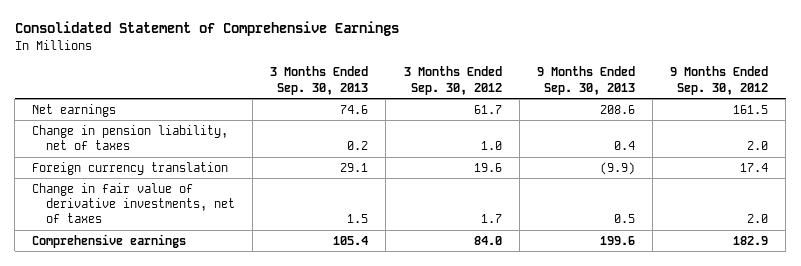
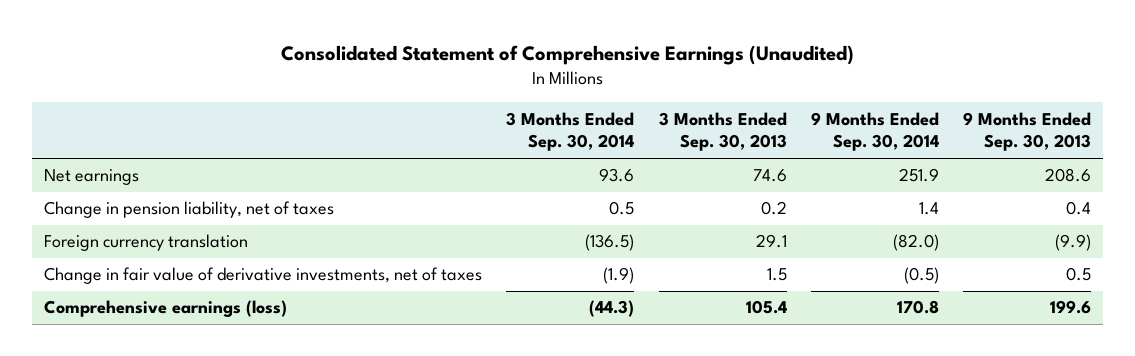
- Consolidated Statement of Comprehensive Earnings
+ Consolidated Statement of Comprehensive Earnings (Unaudited)
- | 3 Months Ended Sep. 30, 2013 | 3 Months Ended Sep. 30, 2012 | 9 Months Ended Sep. 30, 2013 | 9 Months Ended Sep. 30, 2012
+ | 3 Months Ended Sep. 30, 2014 | 3 Months Ended Sep. 30, 2013 | 9 Months Ended Sep. 30, 2014 | 9 Months Ended Sep. 30, 2013
- Comprehensive earnings | 105.4 | 84.0 | 199.6 | 182.9
+ Comprehensive earnings (loss) | (44.3) | 105.4 | 170.8 | 199.6

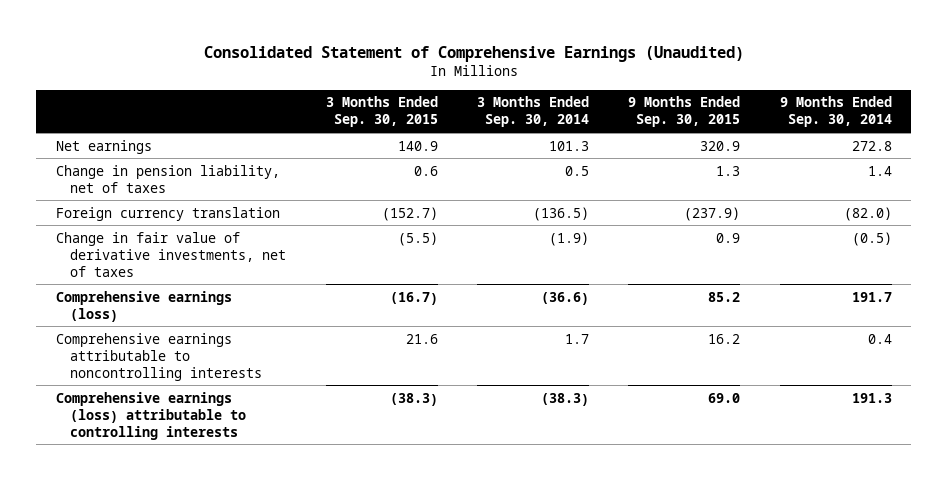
- | 3 Months Ended Sep. 30, 2014 | 3 Months Ended Sep. 30, 2013 | 9 Months Ended Sep. 30, 2014 | 9 Months Ended Sep. 30, 2013
+ | 3 Months Ended Sep. 30, 2015 | 3 Months Ended Sep. 30, 2014 | 9 Months Ended Sep. 30, 2015 | 9 Months Ended Sep. 30, 2014
- Net earnings | 93.6 | 74.6 | 251.9 | 208.6
+ Net earnings | 140.9 | 101.3 | 320.9 | 272.8
- Comprehensive earnings (loss) | (44.3) | 105.4 | 170.8 | 199.6
+ Comprehensive earnings (loss) | (16.7) | (36.6) | 85.2 | 191.7
+ Comprehensive earnings attributable to noncontrolling interests | 21.6 | 1.7 | 16.2 | 0.4
+ Comprehensive earnings (loss) attributable to controlling interests | (38.3) | (38.3) | 69.0 | 191.3

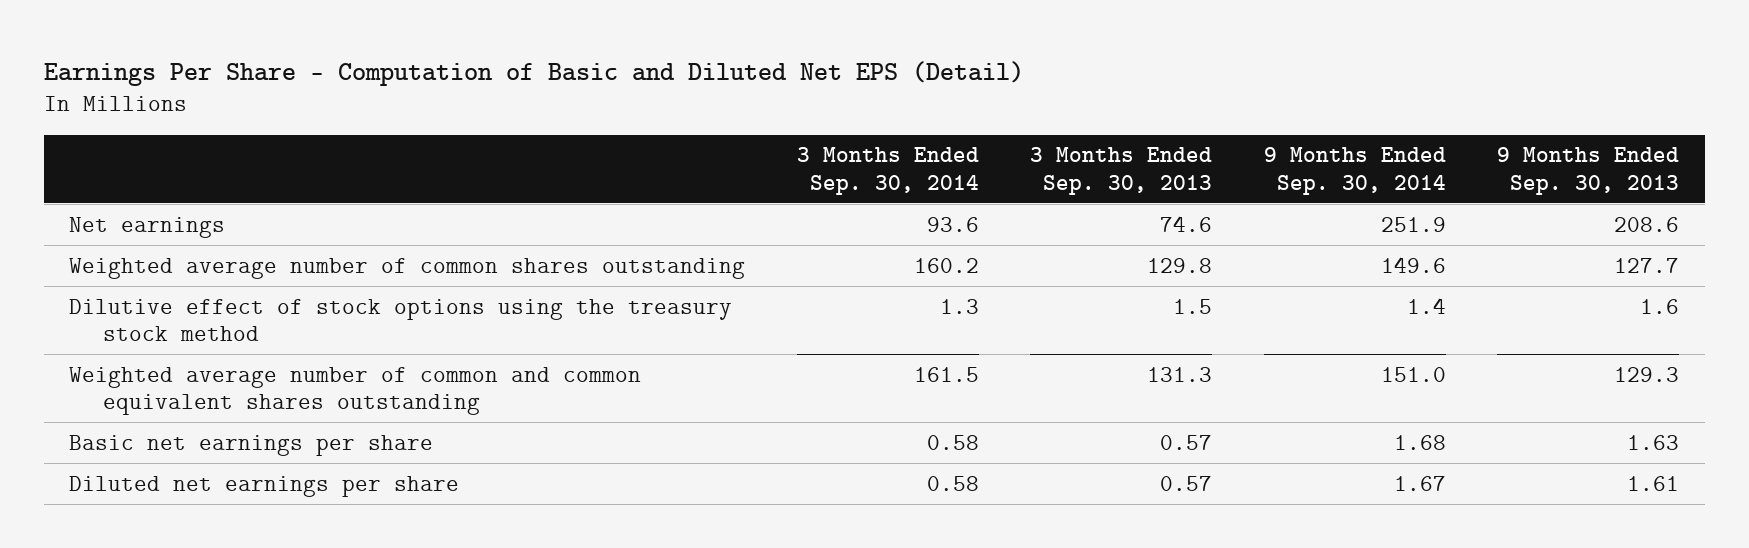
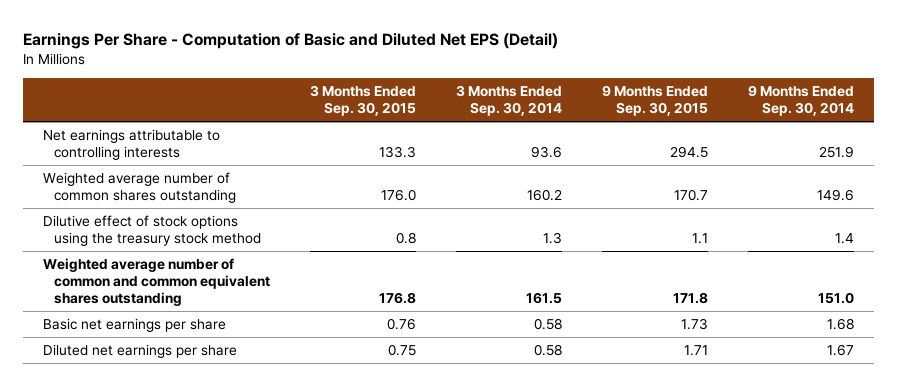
- | 3 Months Ended Sep. 30, 2014 | 3 Months Ended Sep. 30, 2013 | 9 Months Ended Sep. 30, 2014 | 9 Months Ended Sep. 30, 2013
+ | 3 Months Ended Sep. 30, 2015 | 3 Months Ended Sep. 30, 2014 | 9 Months Ended Sep. 30, 2015 | 9 Months Ended Sep. 30, 2014
- Net earnings | 93.6 | 74.6 | 251.9 | 208.6
+ Net earnings attributable to controlling interests | 133.3 | 93.6 | 294.5 | 251.9

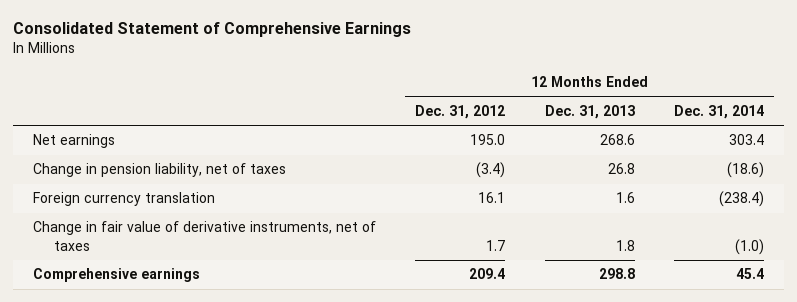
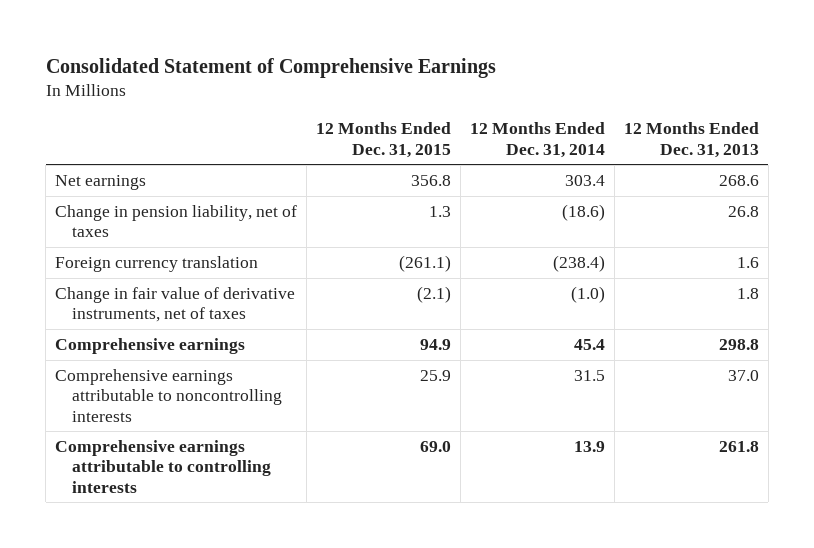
- | 12 Months Ended Dec. 31, 2012 | 12 Months Ended Dec. 31, 2013 | 12 Months Ended Dec. 31, 2014
+ | 12 Months Ended Dec. 31, 2015 | 12 Months Ended Dec. 31, 2014 | 12 Months Ended Dec. 31, 2013
+ Comprehensive earnings attributable to noncontrolling interests | 25.9 | 31.5 | 37.0
+ Comprehensive earnings attributable to controlling interests | 69.0 | 13.9 | 261.8

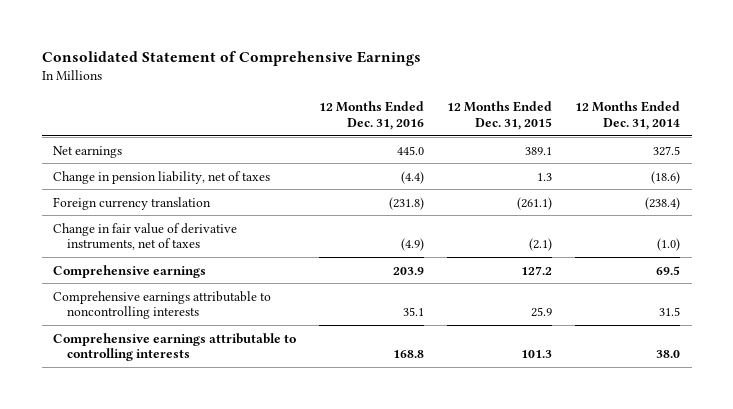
- | 12 Months Ended Dec. 31, 2015 | 12 Months Ended Dec. 31, 2014 | 12 Months Ended Dec. 31, 2013
+ | 12 Months Ended Dec. 31, 2016 | 12 Months Ended Dec. 31, 2015 | 12 Months Ended Dec. 31, 2014
- Net earnings | 356.8 | 303.4 | 268.6
+ Net earnings | 445.0 | 389.1 | 327.5
- Comprehensive earnings | 94.9 | 45.4 | 298.8
+ Comprehensive earnings | 203.9 | 127.2 | 69.5
- Comprehensive earnings attributable to controlling interests | 69.0 | 13.9 | 261.8
+ Comprehensive earnings attributable to controlling interests | 168.8 | 101.3 | 38.0

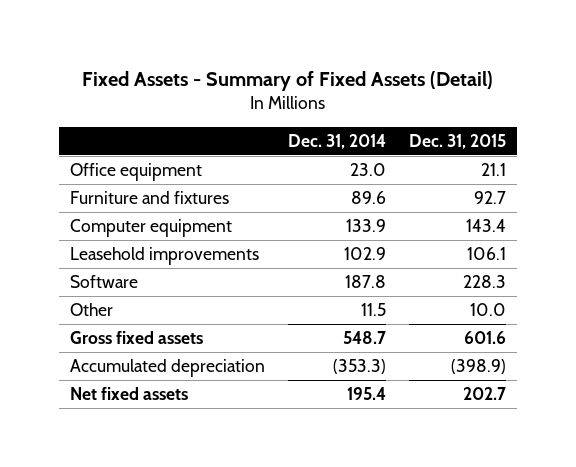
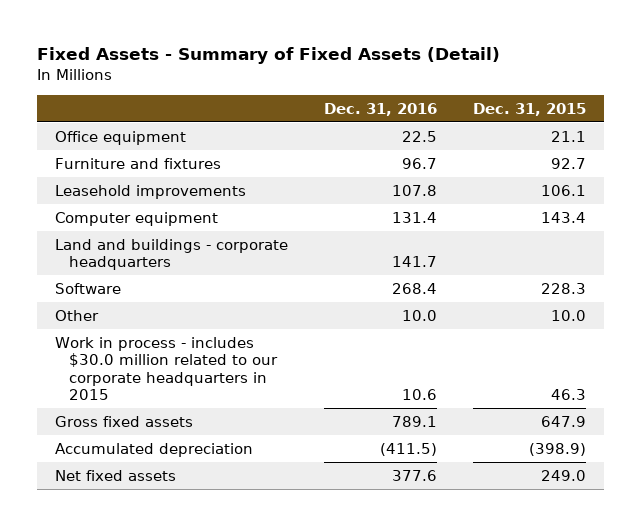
- | Dec. 31, 2014 | Dec. 31, 2015
+ | Dec. 31, 2016 | Dec. 31, 2015
moved down: Computer equipment | 131.4 | 143.4
+ Land and buildings - corporate headquarters | 141.7 |
- Gross fixed assets | 548.7 | 601.6
+ Work in process - includes $30.0 million related to our corporate headquarters in 2015 | 10.6 | 46.3
+ Gross fixed assets | 789.1 | 647.9
- Net fixed assets | 195.4 | 202.7
+ Net fixed assets | 377.6 | 249.0

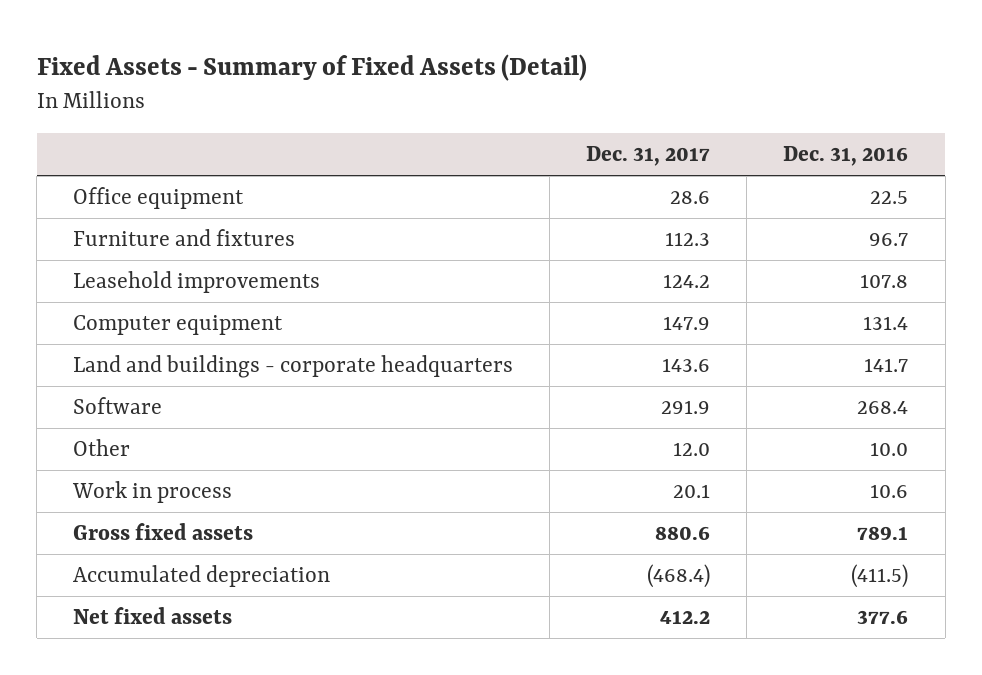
- | Dec. 31, 2016 | Dec. 31, 2015
+ | Dec. 31, 2017 | Dec. 31, 2016
- Work in process - includes $30.0 million related to our corporate headquarters in 2015 | 10.6 | 46.3
+ Work in process | 20.1 | 10.6

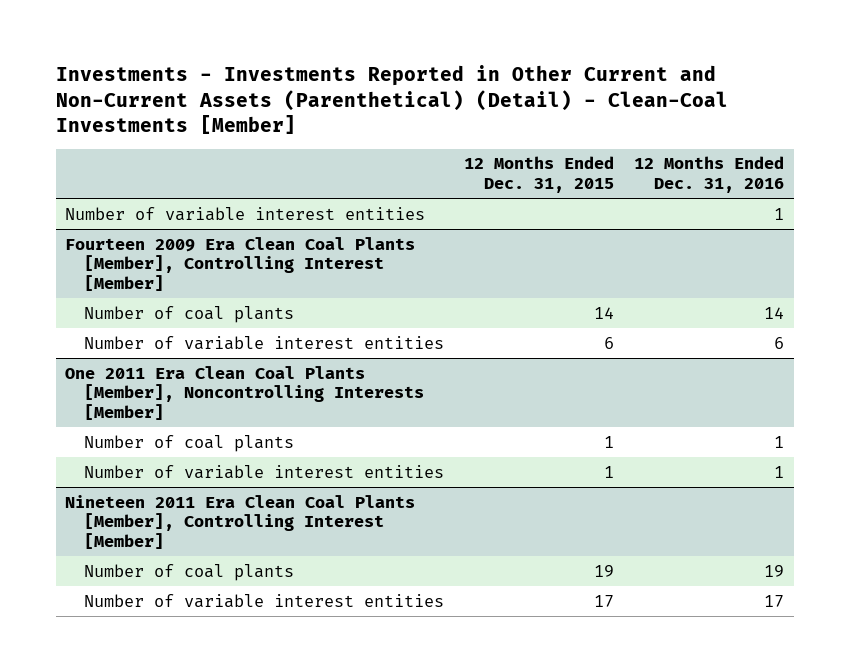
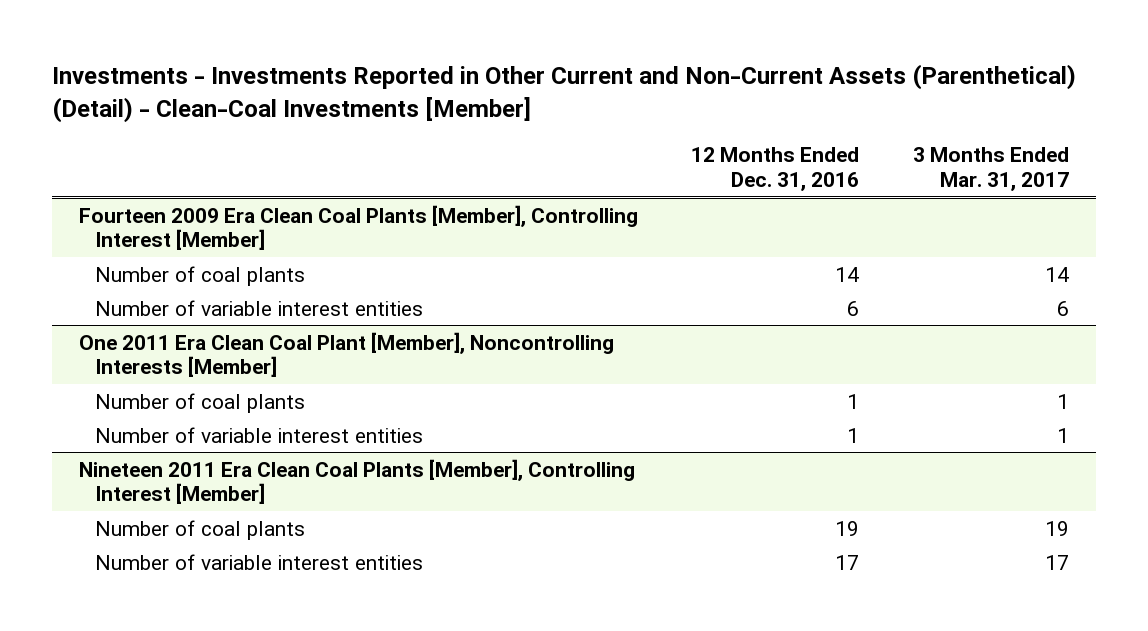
- | 12 Months Ended Dec. 31, 2015 | 12 Months Ended Dec. 31, 2016
+ | 12 Months Ended Dec. 31, 2016 | 3 Months Ended Mar. 31, 2017
- Number of variable interest entities | | 1
- One 2011 Era Clean Coal Plants [Member], Noncontrolling Interests [Member]
+ One 2011 Era Clean Coal Plant [Member], Noncontrolling Interests [Member]

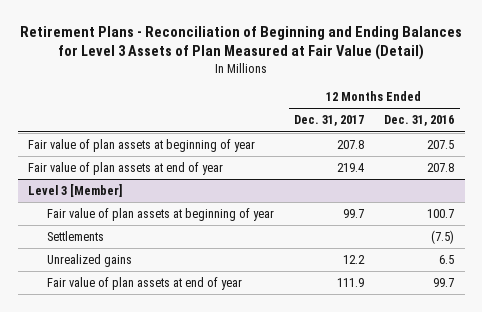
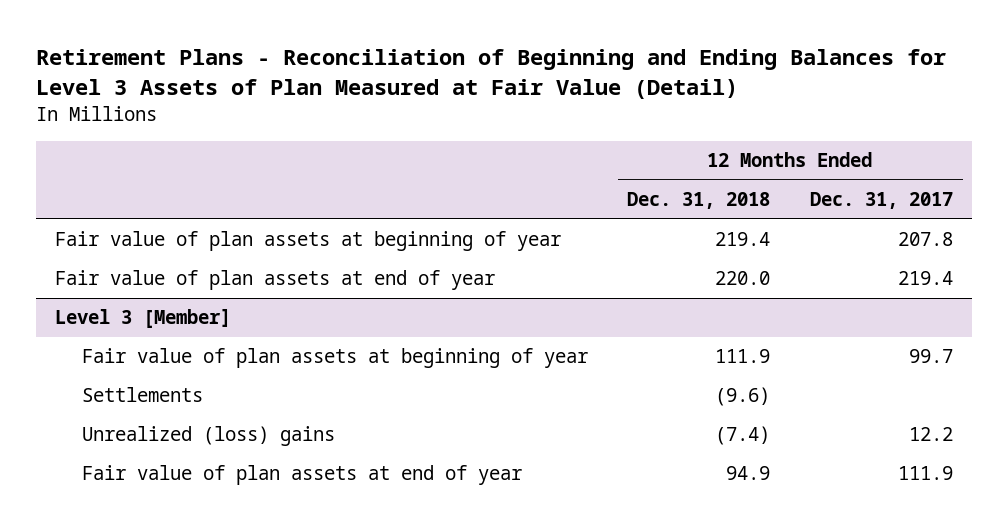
- | 12 Months Ended Dec. 31, 2017 | 12 Months Ended Dec. 31, 2016
+ | 12 Months Ended Dec. 31, 2018 | 12 Months Ended Dec. 31, 2017
@ Level 3 [Member]
- Unrealized gains | 12.2 | 6.5
+ Unrealized (loss) gains | (7.4) | 12.2

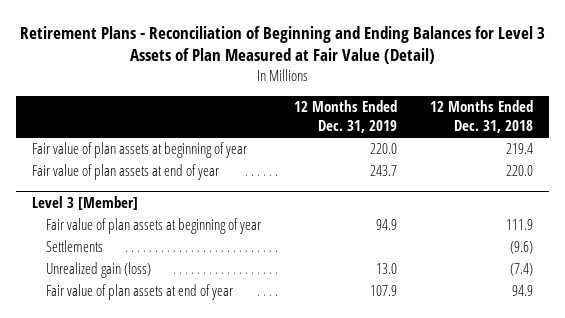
- | 12 Months Ended Dec. 31, 2018 | 12 Months Ended Dec. 31, 2017
+ | 12 Months Ended Dec. 31, 2019 | 12 Months Ended Dec. 31, 2018
@ Level 3 [Member]
- Unrealized (loss) gains | (7.4) | 12.2
+ Unrealized gain (loss) | 13.0 | (7.4)

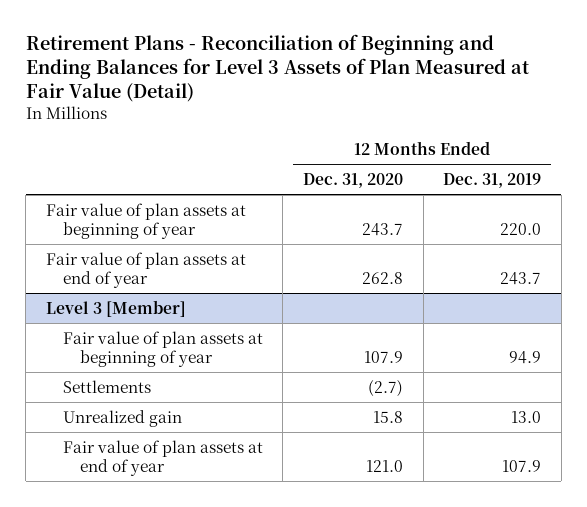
- | 12 Months Ended Dec. 31, 2019 | 12 Months Ended Dec. 31, 2018
+ | 12 Months Ended Dec. 31, 2020 | 12 Months Ended Dec. 31, 2019
@ Level 3 [Member]
- Unrealized gain (loss) | 13.0 | (7.4)
+ Unrealized gain | 15.8 | 13.0

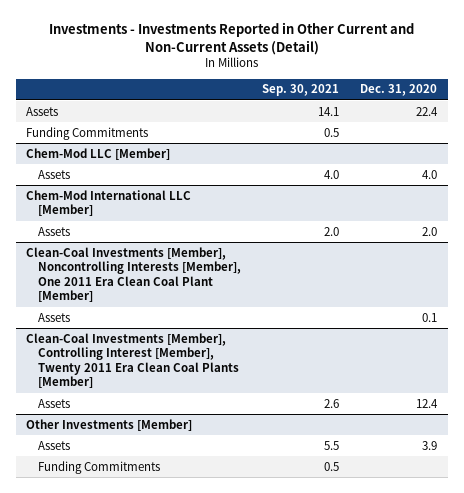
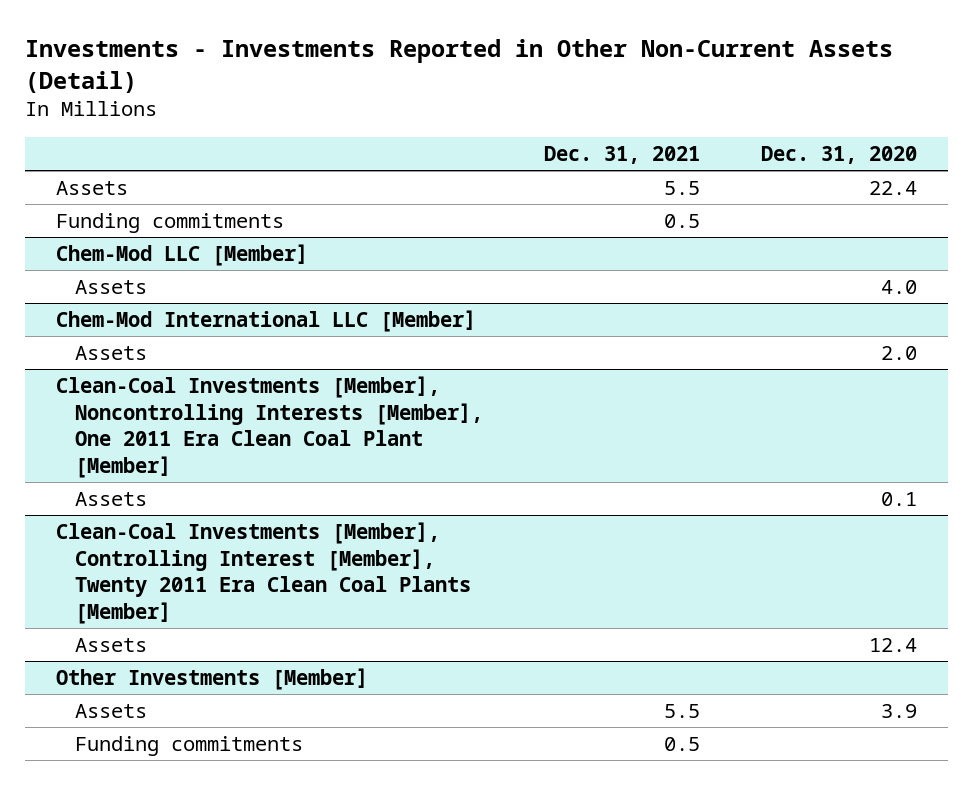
- Investments - Investments Reported in Other Current and Non-Current Assets (Detail)
+ Investments - Investments Reported in Other Non-Current Assets (Detail)
- | Sep. 30, 2021 | Dec. 31, 2020
+ | Dec. 31, 2021 | Dec. 31, 2020
- Funding Commitments | 0.5 |
+ Funding commitments | 0.5 |
@ Other Investments [Member]
- Funding Commitments | 0.5 |
+ Funding commitments | 0.5 |

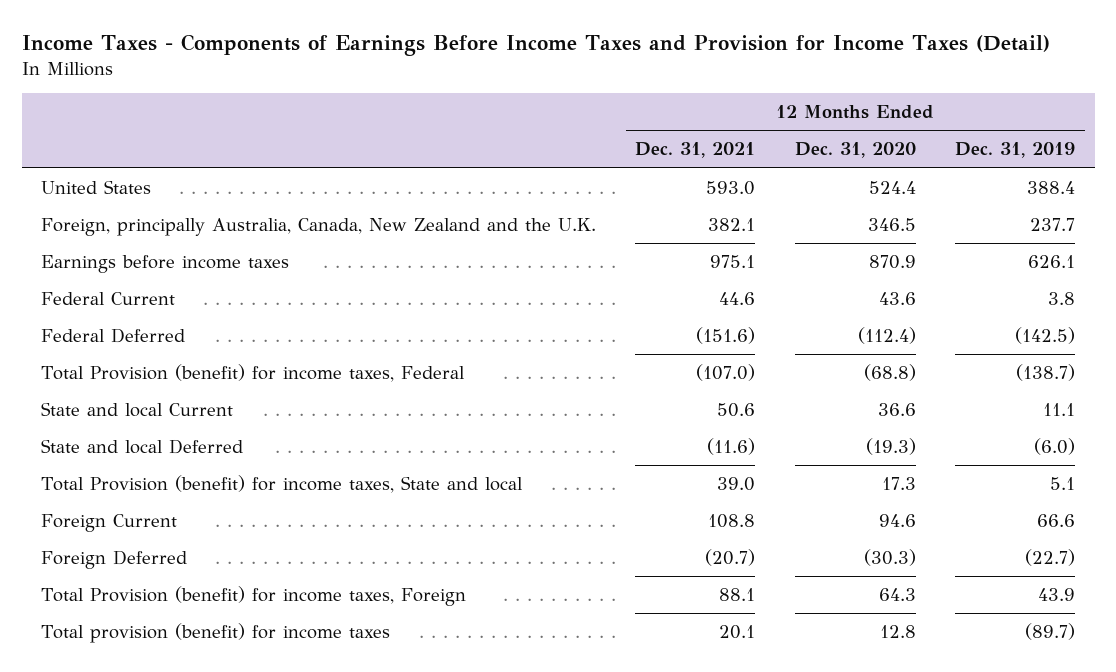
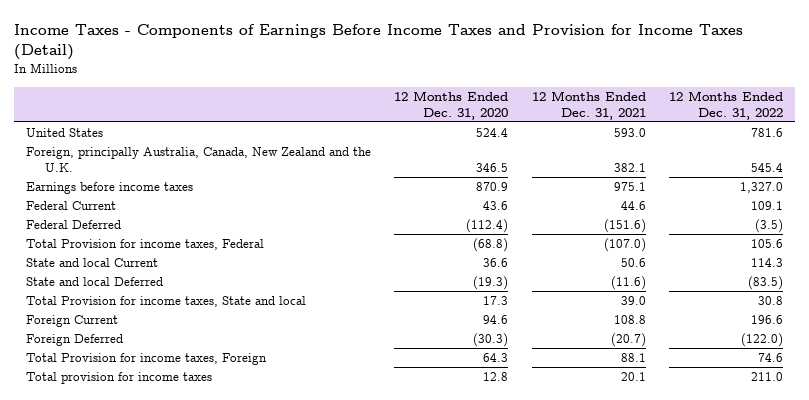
- | 12 Months Ended Dec. 31, 2021 | 12 Months Ended Dec. 31, 2020 | 12 Months Ended Dec. 31, 2019
+ | 12 Months Ended Dec. 31, 2020 | 12 Months Ended Dec. 31, 2021 | 12 Months Ended Dec. 31, 2022
- Total Provision (benefit) for income taxes, Federal | (107.0) | (68.8) | (138.7)
+ Total Provision for income taxes, Federal | (68.8) | (107.0) | 105.6
- Total Provision (benefit) for income taxes, State and local | 39.0 | 17.3 | 5.1
+ Total Provision for income taxes, State and local | 17.3 | 39.0 | 30.8
- Total Provision (benefit) for income taxes, Foreign | 88.1 | 64.3 | 43.9
- Total provision (benefit) for income taxes | 20.1 | 12.8 | (89.7)
+ Total Provision for income taxes, Foreign | 64.3 | 88.1 | 74.6
+ Total provision for income taxes | 12.8 | 20.1 | 211.0

